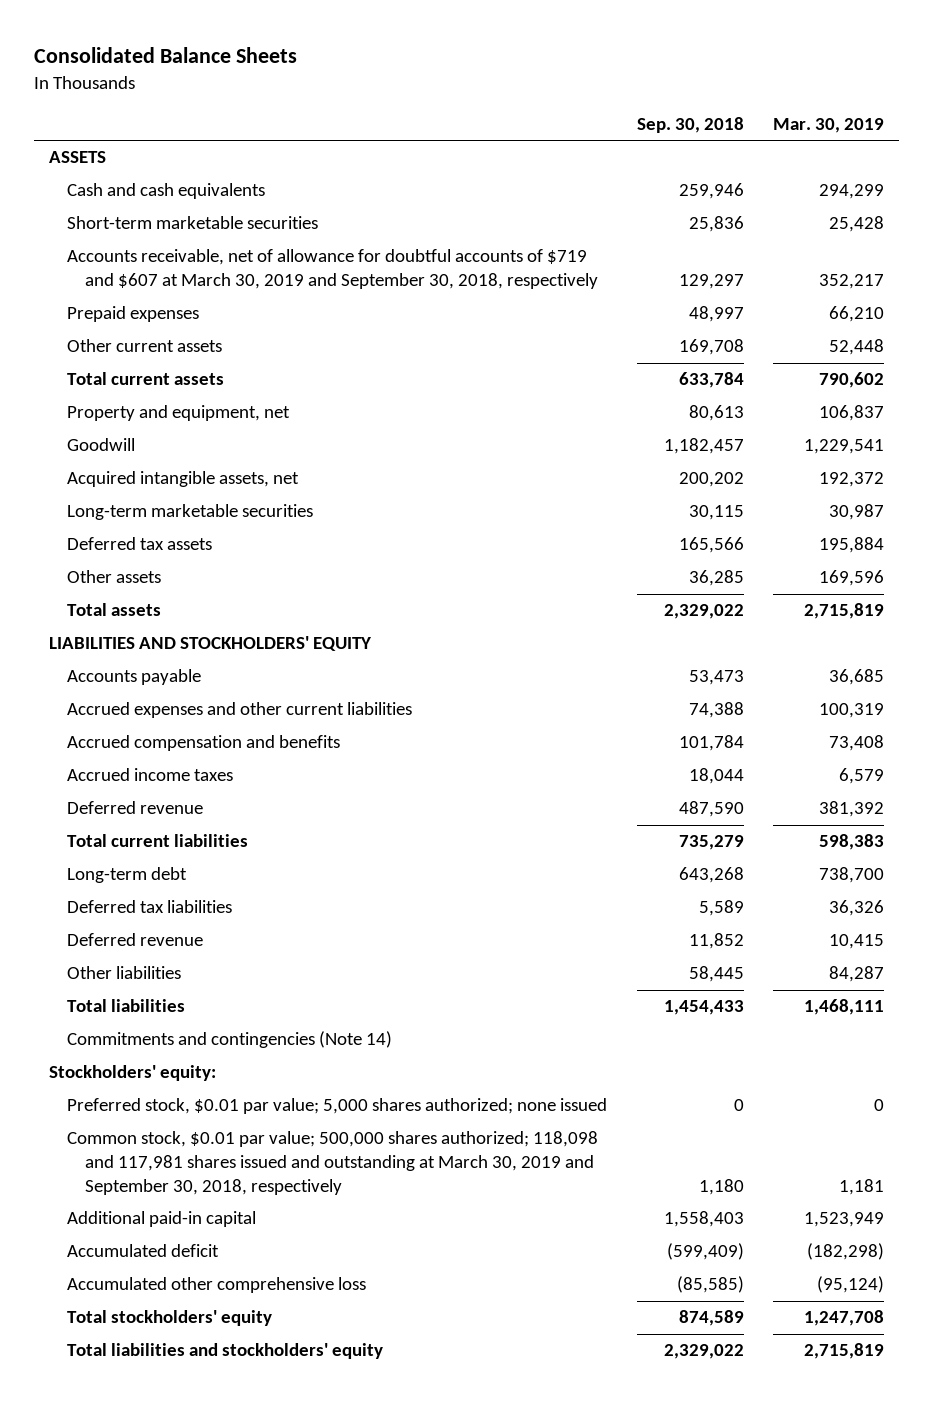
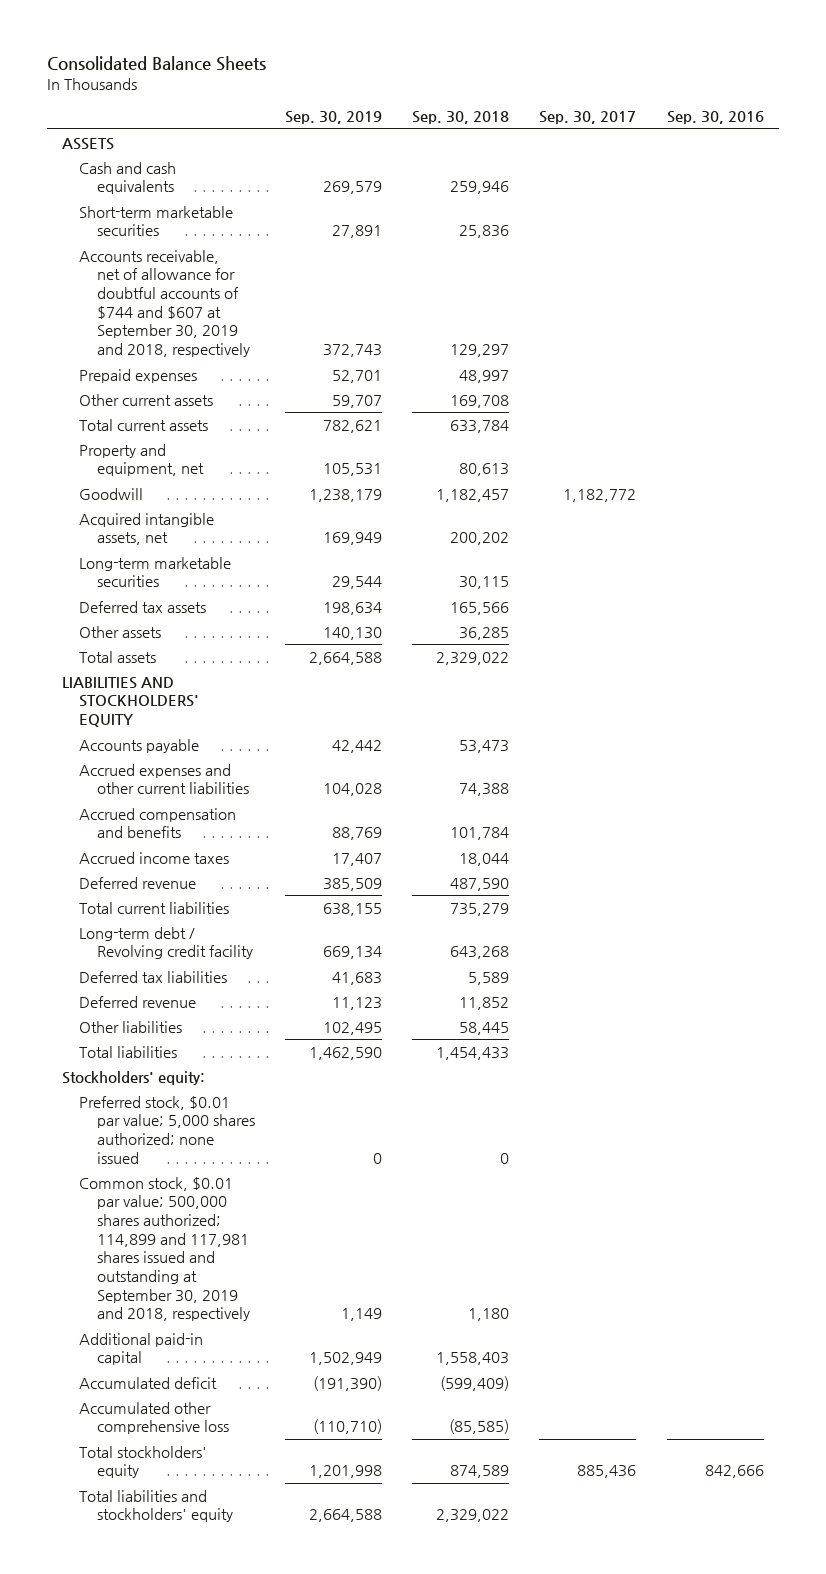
- | Sep. 30, 2018 | Mar. 30, 2019
+ | Sep. 30, 2019 | Sep. 30, 2018 | Sep. 30, 2017 | Sep. 30, 2016
- Accounts receivable, net of allowance for doubtful accounts of $719 and $607 at March 30, 2019 and September 30, 2018, respectively | 129,297 | 352,217
+ Accounts receivable, net of allowance for doubtful accounts of $744 and $607 at September 30, 2019 and 2018, respectively | 372,743 | 129,297 | |
- Long-term debt | 643,268 | 738,700
+ Long-term debt / Revolving credit facility | 669,134 | 643,268 | |
- Commitments and contingencies (Note 14)
- Common stock, $0.01 par value; 500,000 shares authorized; 118,098 and 117,981 shares issued and outstanding at March 30, 2019 and September 30, 2018, respectively | 1,180 | 1,181
+ Common stock, $0.01 par value; 500,000 shares authorized; 114,899 and 117,981 shares issued and outstanding at September 30, 2019 and 2018, respectively | 1,149 | 1,180 | |

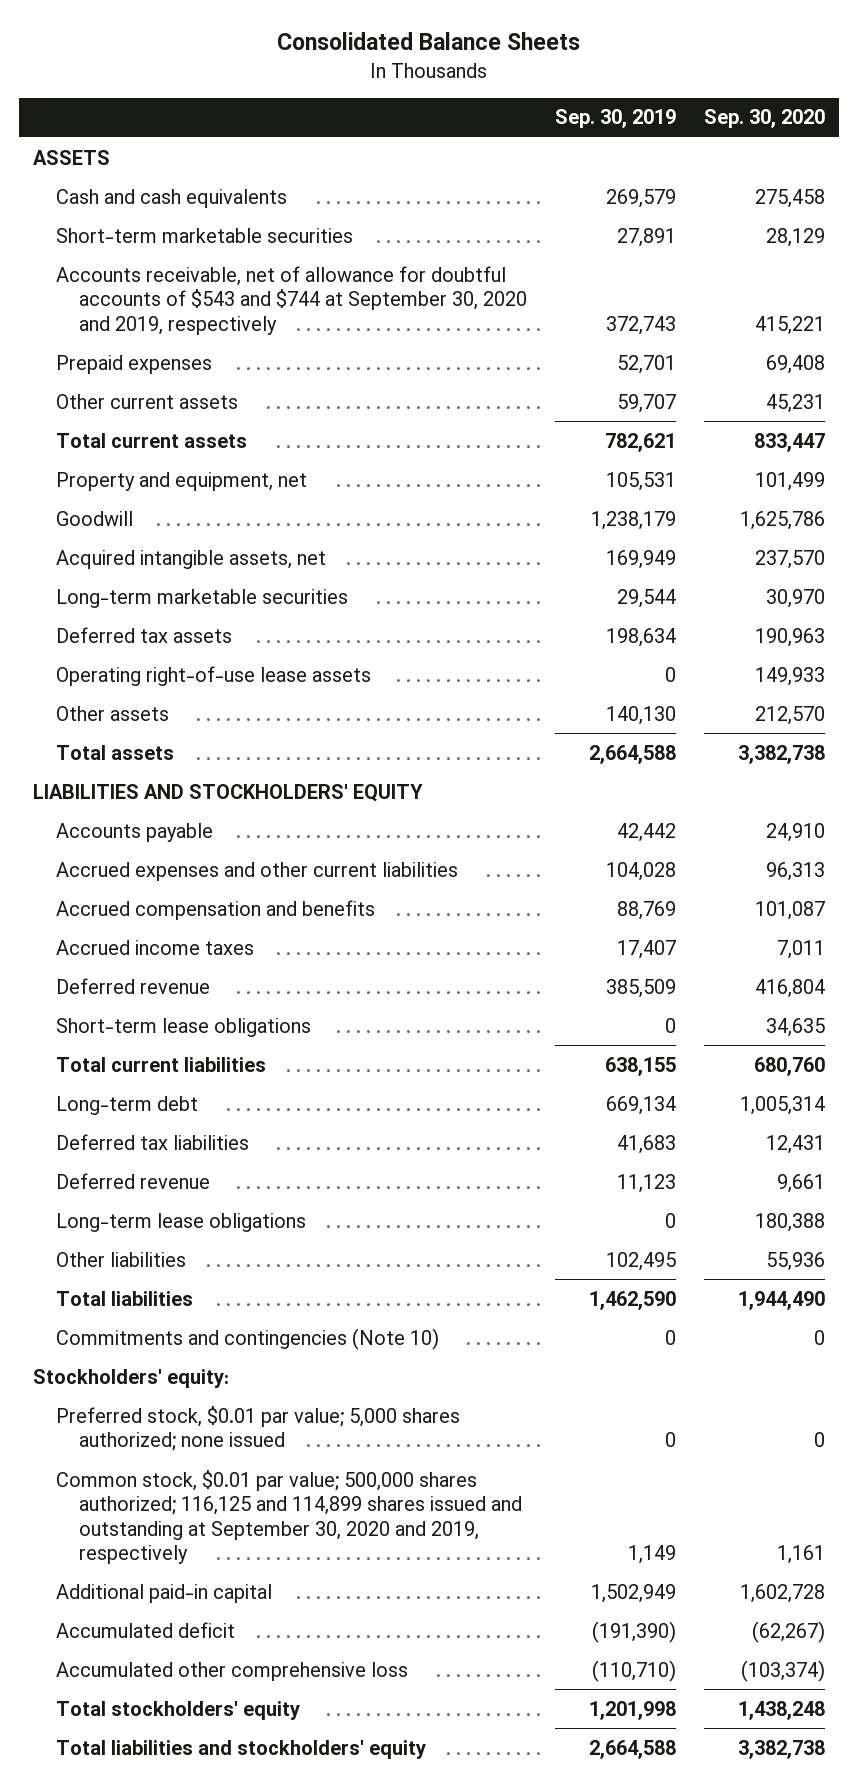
- | Sep. 30, 2019 | Sep. 30, 2018 | Sep. 30, 2017 | Sep. 30, 2016
+ | Sep. 30, 2019 | Sep. 30, 2020
- Accounts receivable, net of allowance for doubtful accounts of $744 and $607 at September 30, 2019 and 2018, respectively | 372,743 | 129,297 | |
+ Accounts receivable, net of allowance for doubtful accounts of $543 and $744 at September 30, 2020 and 2019, respectively | 372,743 | 415,221
+ Operating right-of-use lease assets | 0 | 149,933
+ Short-term lease obligations | 0 | 34,635
- Long-term debt / Revolving credit facility | 669,134 | 643,268 | |
+ Long-term debt | 669,134 | 1,005,314
+ Long-term lease obligations | 0 | 180,388
+ Commitments and contingencies (Note 10) | 0 | 0
- Common stock, $0.01 par value; 500,000 shares authorized; 114,899 and 117,981 shares issued and outstanding at September 30, 2019 and 2018, respectively | 1,149 | 1,180 | |
+ Common stock, $0.01 par value; 500,000 shares authorized; 116,125 and 114,899 shares issued and outstanding at September 30, 2020 and 2019, respectively | 1,149 | 1,161

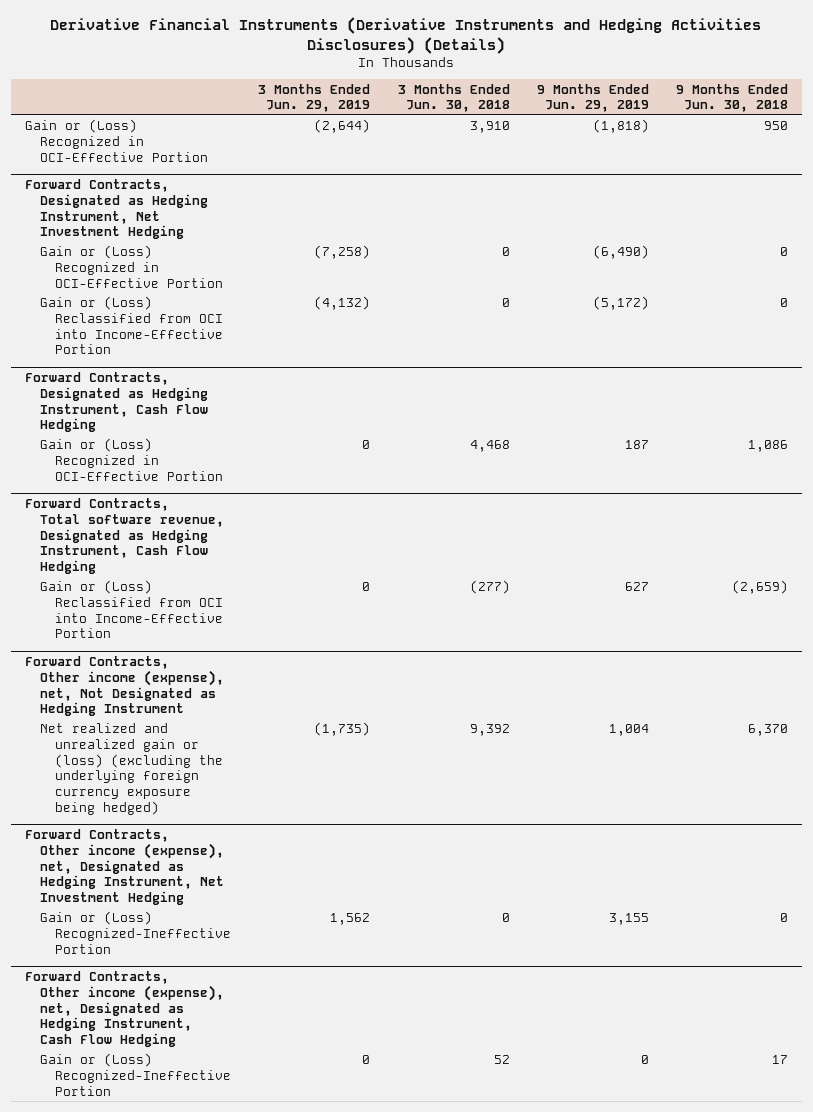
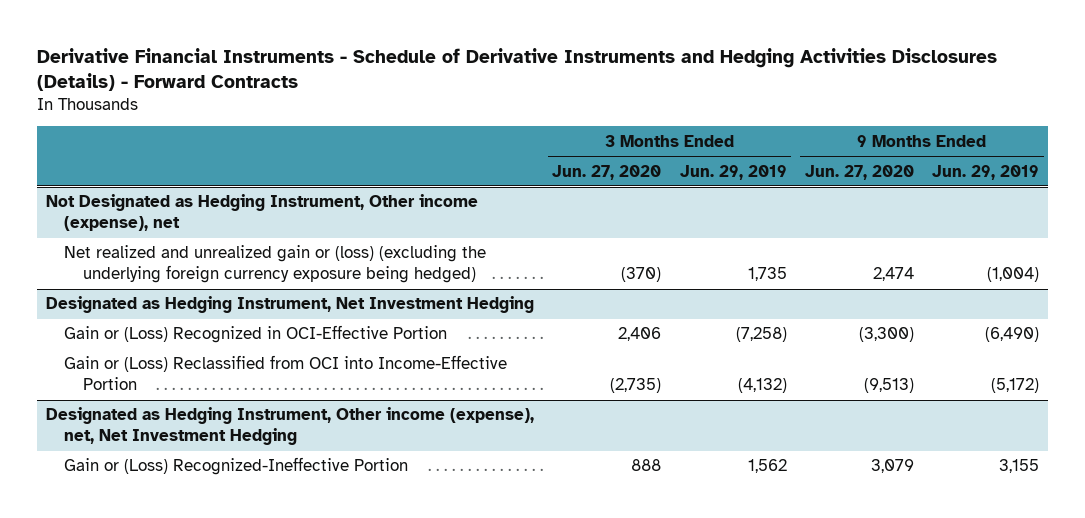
- Derivative Financial Instruments (Derivative Instruments and Hedging Activities Disclosures) (Details)
+ Derivative Financial Instruments - Schedule of Derivative Instruments and Hedging Activities Disclosures (Details) - Forward Contracts
- | 3 Months Ended Jun. 29, 2019 | 3 Months Ended Jun. 30, 2018 | 9 Months Ended Jun. 29, 2019 | 9 Months Ended Jun. 30, 2018
+ | 3 Months Ended Jun. 27, 2020 | 3 Months Ended Jun. 29, 2019 | 9 Months Ended Jun. 27, 2020 | 9 Months Ended Jun. 29, 2019
- Gain or (Loss) Recognized in OCI-Effective Portion | (2,644) | 3,910 | (1,818) | 950
- Forward Contracts, Designated as Hedging Instrument, Net Investment Hedging
+ Not Designated as Hedging Instrument, Other income (expense), net
+ Net realized and unrealized gain or (loss) (excluding the underlying foreign currency exposure being hedged) | (370) | 1,735 | 2,474 | (1,004)
+ Designated as Hedging Instrument, Net Investment Hedging
- Forward Contracts, Designated as Hedging Instrument, Cash Flow Hedging
- Gain or (Loss) Recognized in OCI-Effective Portion | 0 | 4,468 | 187 | 1,086
- Forward Contracts, Total software revenue, Designated as Hedging Instrument, Cash Flow Hedging
- Gain or (Loss) Reclassified from OCI into Income-Effective Portion | 0 | (277) | 627 | (2,659)
- Forward Contracts, Other income (expense), net, Not Designated as Hedging Instrument
- Net realized and unrealized gain or (loss) (excluding the underlying foreign currency exposure being hedged) | (1,735) | 9,392 | 1,004 | 6,370
- Forward Contracts, Other income (expense), net, Designated as Hedging Instrument, Net Investment Hedging
+ Designated as Hedging Instrument, Other income (expense), net, Net Investment Hedging
- Forward Contracts, Other income (expense), net, Designated as Hedging Instrument, Cash Flow Hedging
- Gain or (Loss) Recognized-Ineffective Portion | 0 | 52 | 0 | 17

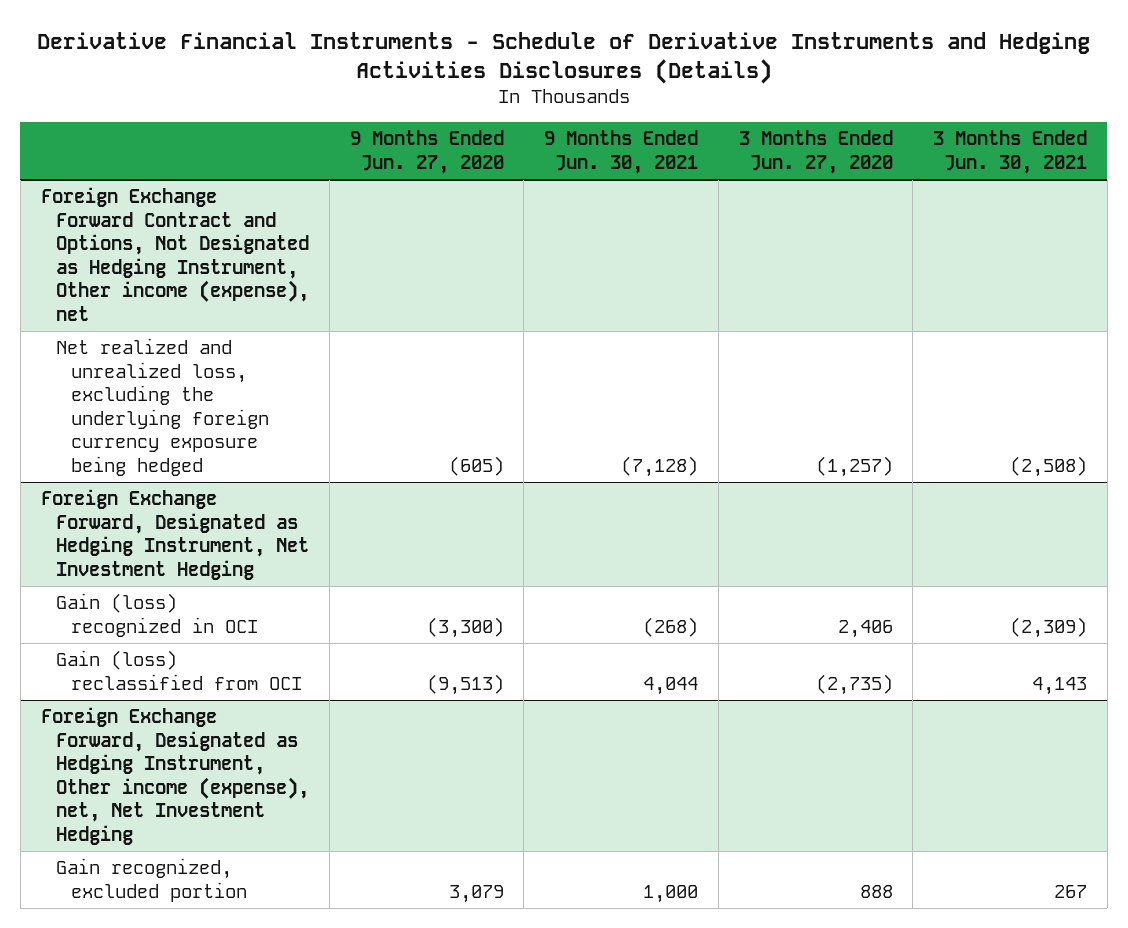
- Derivative Financial Instruments - Schedule of Derivative Instruments and Hedging Activities Disclosures (Details) - Forward Contracts
+ Derivative Financial Instruments - Schedule of Derivative Instruments and Hedging Activities Disclosures (Details)
- | 3 Months Ended Jun. 27, 2020 | 3 Months Ended Jun. 29, 2019 | 9 Months Ended Jun. 27, 2020 | 9 Months Ended Jun. 29, 2019
+ | 9 Months Ended Jun. 27, 2020 | 9 Months Ended Jun. 30, 2021 | 3 Months Ended Jun. 27, 2020 | 3 Months Ended Jun. 30, 2021
- Not Designated as Hedging Instrument, Other income (expense), net
- Net realized and unrealized gain or (loss) (excluding the underlying foreign currency exposure being hedged) | (370) | 1,735 | 2,474 | (1,004)
- Designated as Hedging Instrument, Net Investment Hedging
- Gain or (Loss) Recognized in OCI-Effective Portion | 2,406 | (7,258) | (3,300) | (6,490)
- Gain or (Loss) Reclassified from OCI into Income-Effective Portion | (2,735) | (4,132) | (9,513) | (5,172)
- Designated as Hedging Instrument, Other income (expense), net, Net Investment Hedging
- Gain or (Loss) Recognized-Ineffective Portion | 888 | 1,562 | 3,079 | 3,155
+ Foreign Exchange Forward Contract and Options, Not Designated as Hedging Instrument, Other income (expense), net
+ Net realized and unrealized loss, excluding the underlying foreign currency exposure being hedged | (605) | (7,128) | (1,257) | (2,508)
+ Foreign Exchange Forward, Designated as Hedging Instrument, Net Investment Hedging
+ Gain (loss) recognized in OCI | (3,300) | (268) | 2,406 | (2,309)
+ Gain (loss) reclassified from OCI | (9,513) | 4,044 | (2,735) | 4,143
+ Foreign Exchange Forward, Designated as Hedging Instrument, Other income (expense), net, Net Investment Hedging
+ Gain recognized, excluded portion | 3,079 | 1,000 | 888 | 267

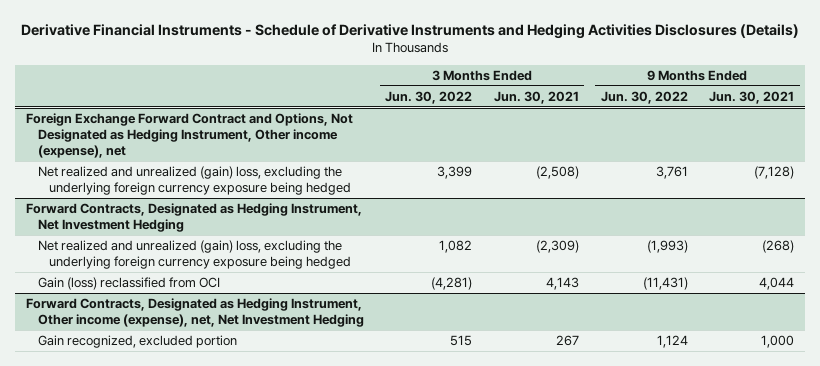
- | 9 Months Ended Jun. 27, 2020 | 9 Months Ended Jun. 30, 2021 | 3 Months Ended Jun. 27, 2020 | 3 Months Ended Jun. 30, 2021
+ | 3 Months Ended Jun. 30, 2022 | 3 Months Ended Jun. 30, 2021 | 9 Months Ended Jun. 30, 2022 | 9 Months Ended Jun. 30, 2021
@ Foreign Exchange Forward Contract and Options, Not Designated as Hedging Instrument, Other income (expense), net
- Net realized and unrealized loss, excluding the underlying foreign currency exposure being hedged | (605) | (7,128) | (1,257) | (2,508)
- Foreign Exchange Forward, Designated as Hedging Instrument, Net Investment Hedging
- Gain (loss) recognized in OCI | (3,300) | (268) | 2,406 | (2,309)
@ Foreign Exchange Forward Contract and Options, Not Designated as Hedging Instrument, Other income (expense), net
+ Net realized and unrealized (gain) loss, excluding the underlying foreign currency exposure being hedged | 3,399 | (2,508) | 3,761 | (7,128)
+ Forward Contracts, Designated as Hedging Instrument, Net Investment Hedging
+ Net realized and unrealized (gain) loss, excluding the underlying foreign currency exposure being hedged | 1,082 | (2,309) | (1,993) | (268)
- Foreign Exchange Forward, Designated as Hedging Instrument, Other income (expense), net, Net Investment Hedging
+ Forward Contracts, Designated as Hedging Instrument, Other income (expense), net, Net Investment Hedging

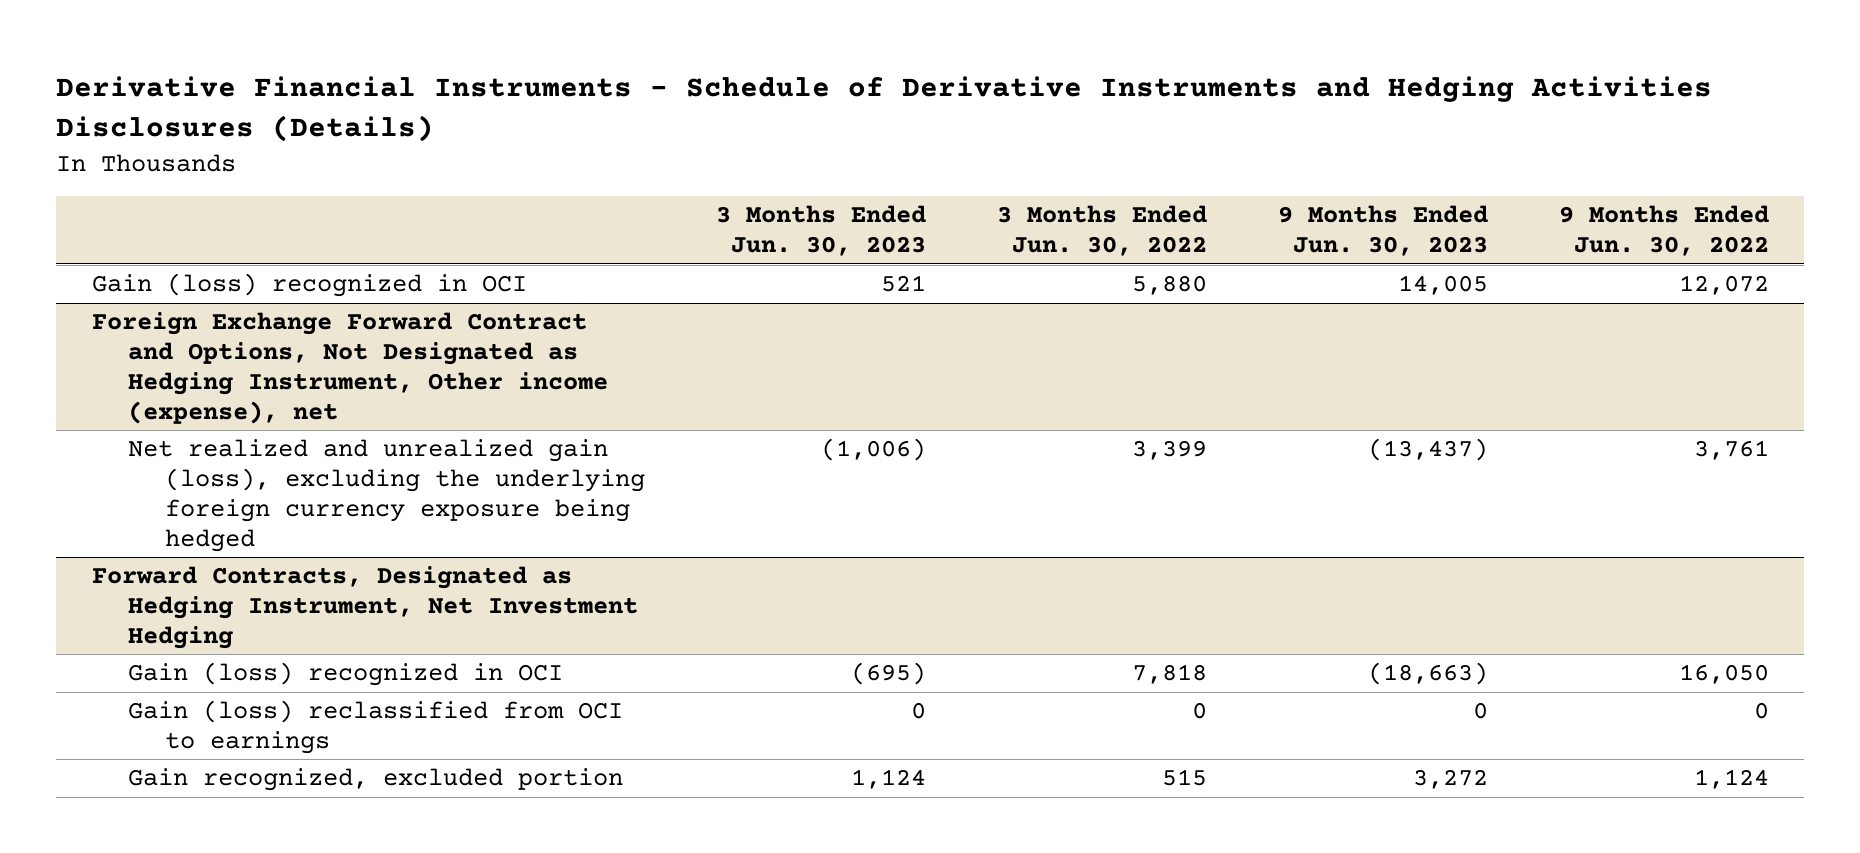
- | 3 Months Ended Jun. 30, 2022 | 3 Months Ended Jun. 30, 2021 | 9 Months Ended Jun. 30, 2022 | 9 Months Ended Jun. 30, 2021
+ | 3 Months Ended Jun. 30, 2023 | 3 Months Ended Jun. 30, 2022 | 9 Months Ended Jun. 30, 2023 | 9 Months Ended Jun. 30, 2022
+ Gain (loss) recognized in OCI | 521 | 5,880 | 14,005 | 12,072
@ Foreign Exchange Forward Contract and Options, Not Designated as Hedging Instrument, Other income (expense), net
- Net realized and unrealized (gain) loss, excluding the underlying foreign currency exposure being hedged | 3,399 | (2,508) | 3,761 | (7,128)
+ Net realized and unrealized gain (loss), excluding the underlying foreign currency exposure being hedged | (1,006) | 3,399 | (13,437) | 3,761
@ Forward Contracts, Designated as Hedging Instrument, Net Investment Hedging
- Net realized and unrealized (gain) loss, excluding the underlying foreign currency exposure being hedged | 1,082 | (2,309) | (1,993) | (268)
- Gain (loss) reclassified from OCI | (4,281) | 4,143 | (11,431) | 4,044
- Forward Contracts, Designated as Hedging Instrument, Other income (expense), net, Net Investment Hedging
@ Forward Contracts, Designated as Hedging Instrument, Net Investment Hedging
+ Gain (loss) recognized in OCI | (695) | 7,818 | (18,663) | 16,050
+ Gain (loss) reclassified from OCI to earnings | 0 | 0 | 0 | 0

